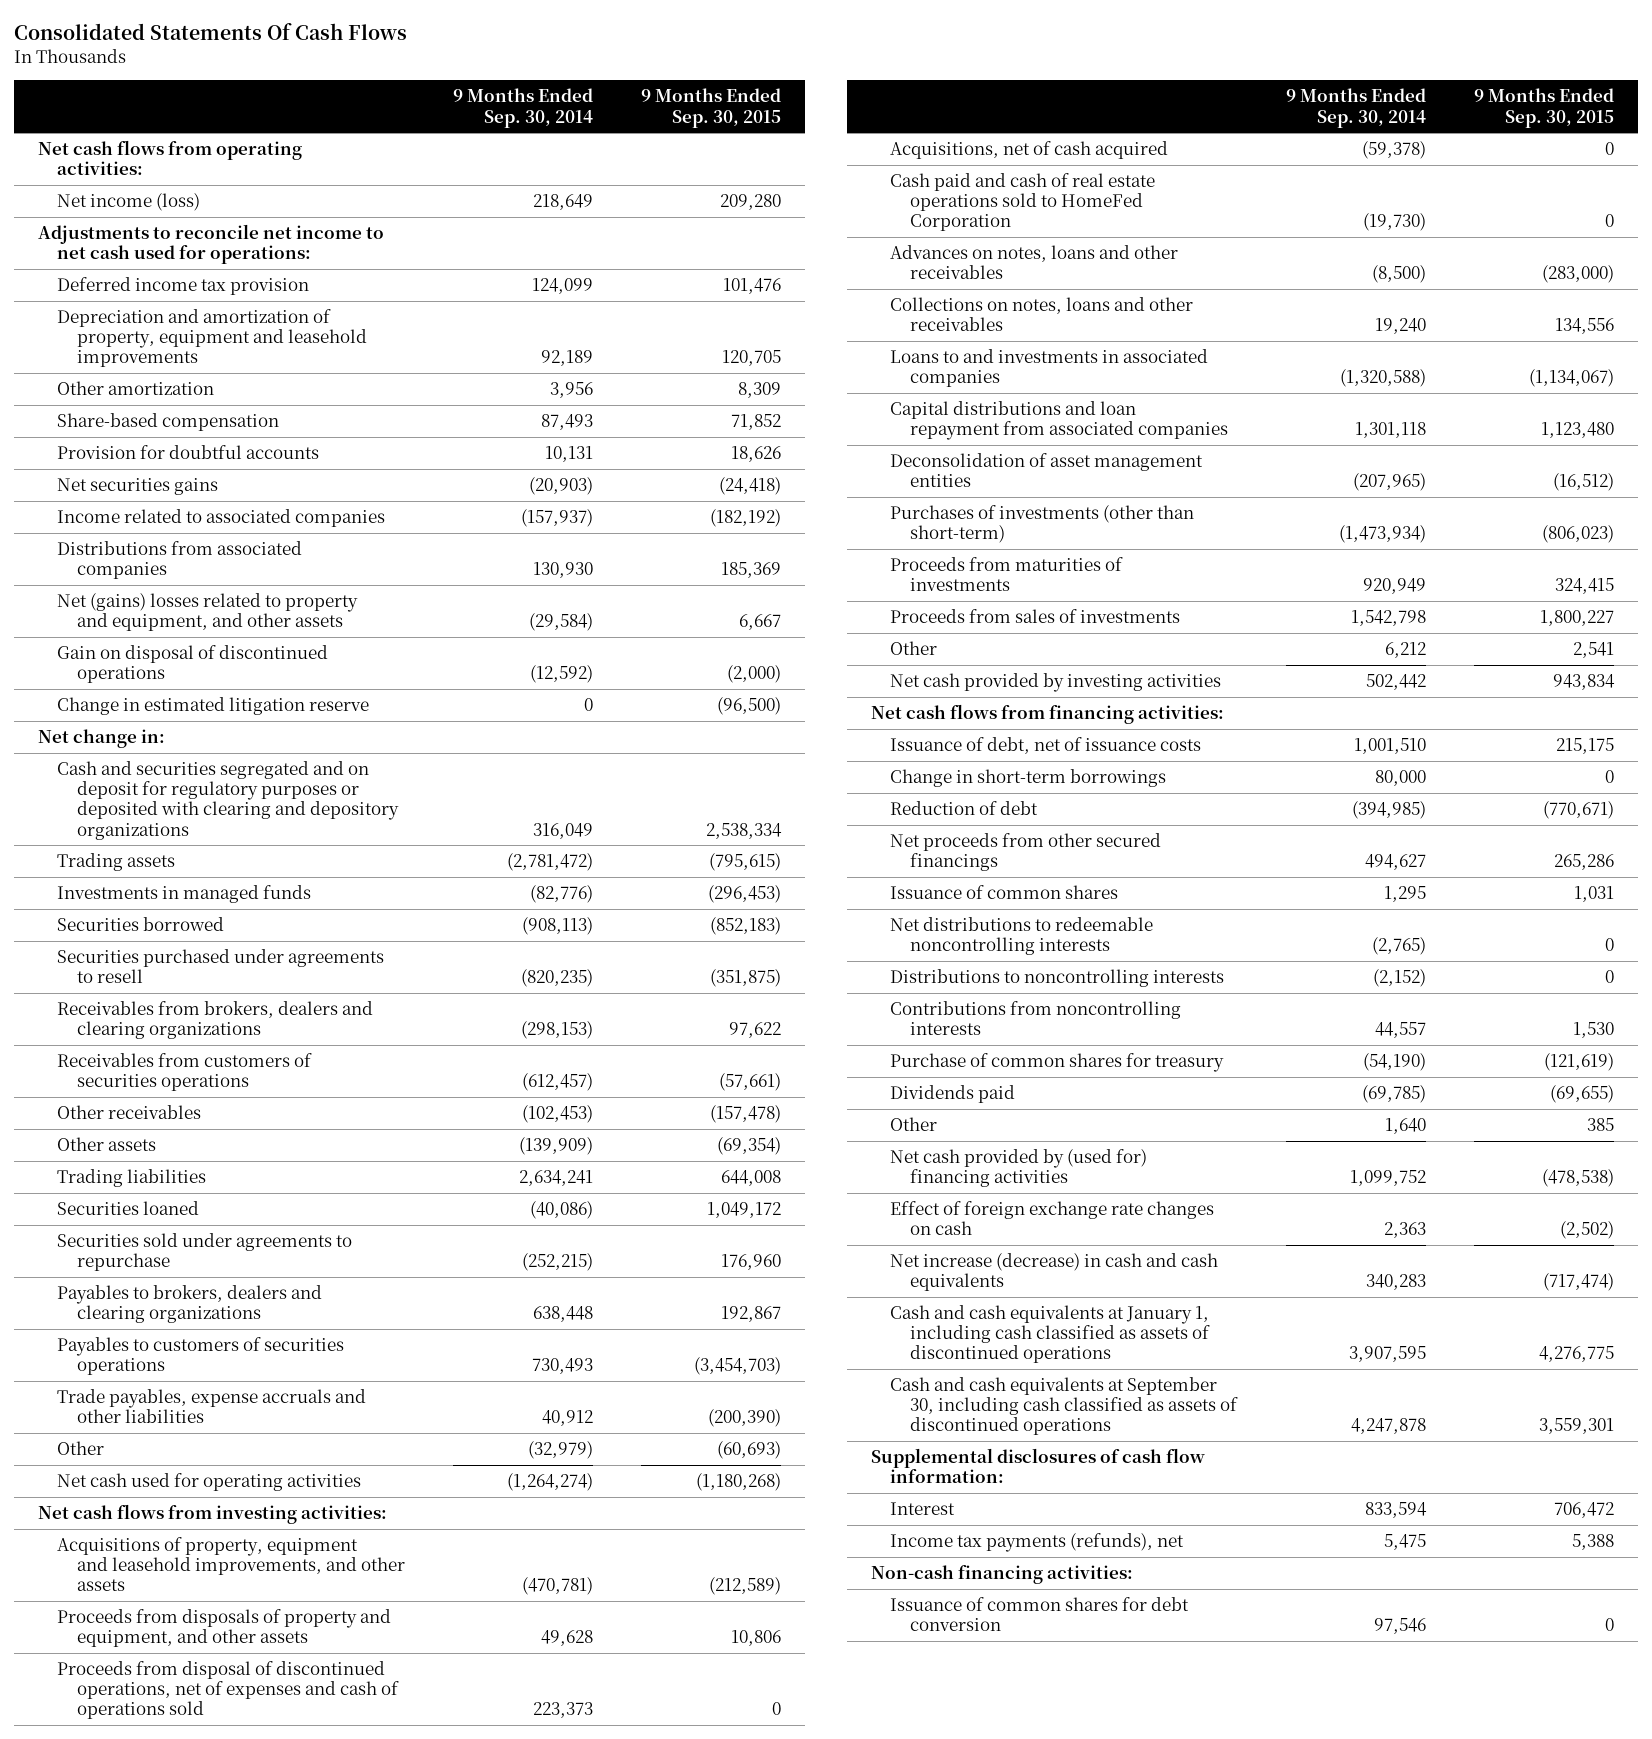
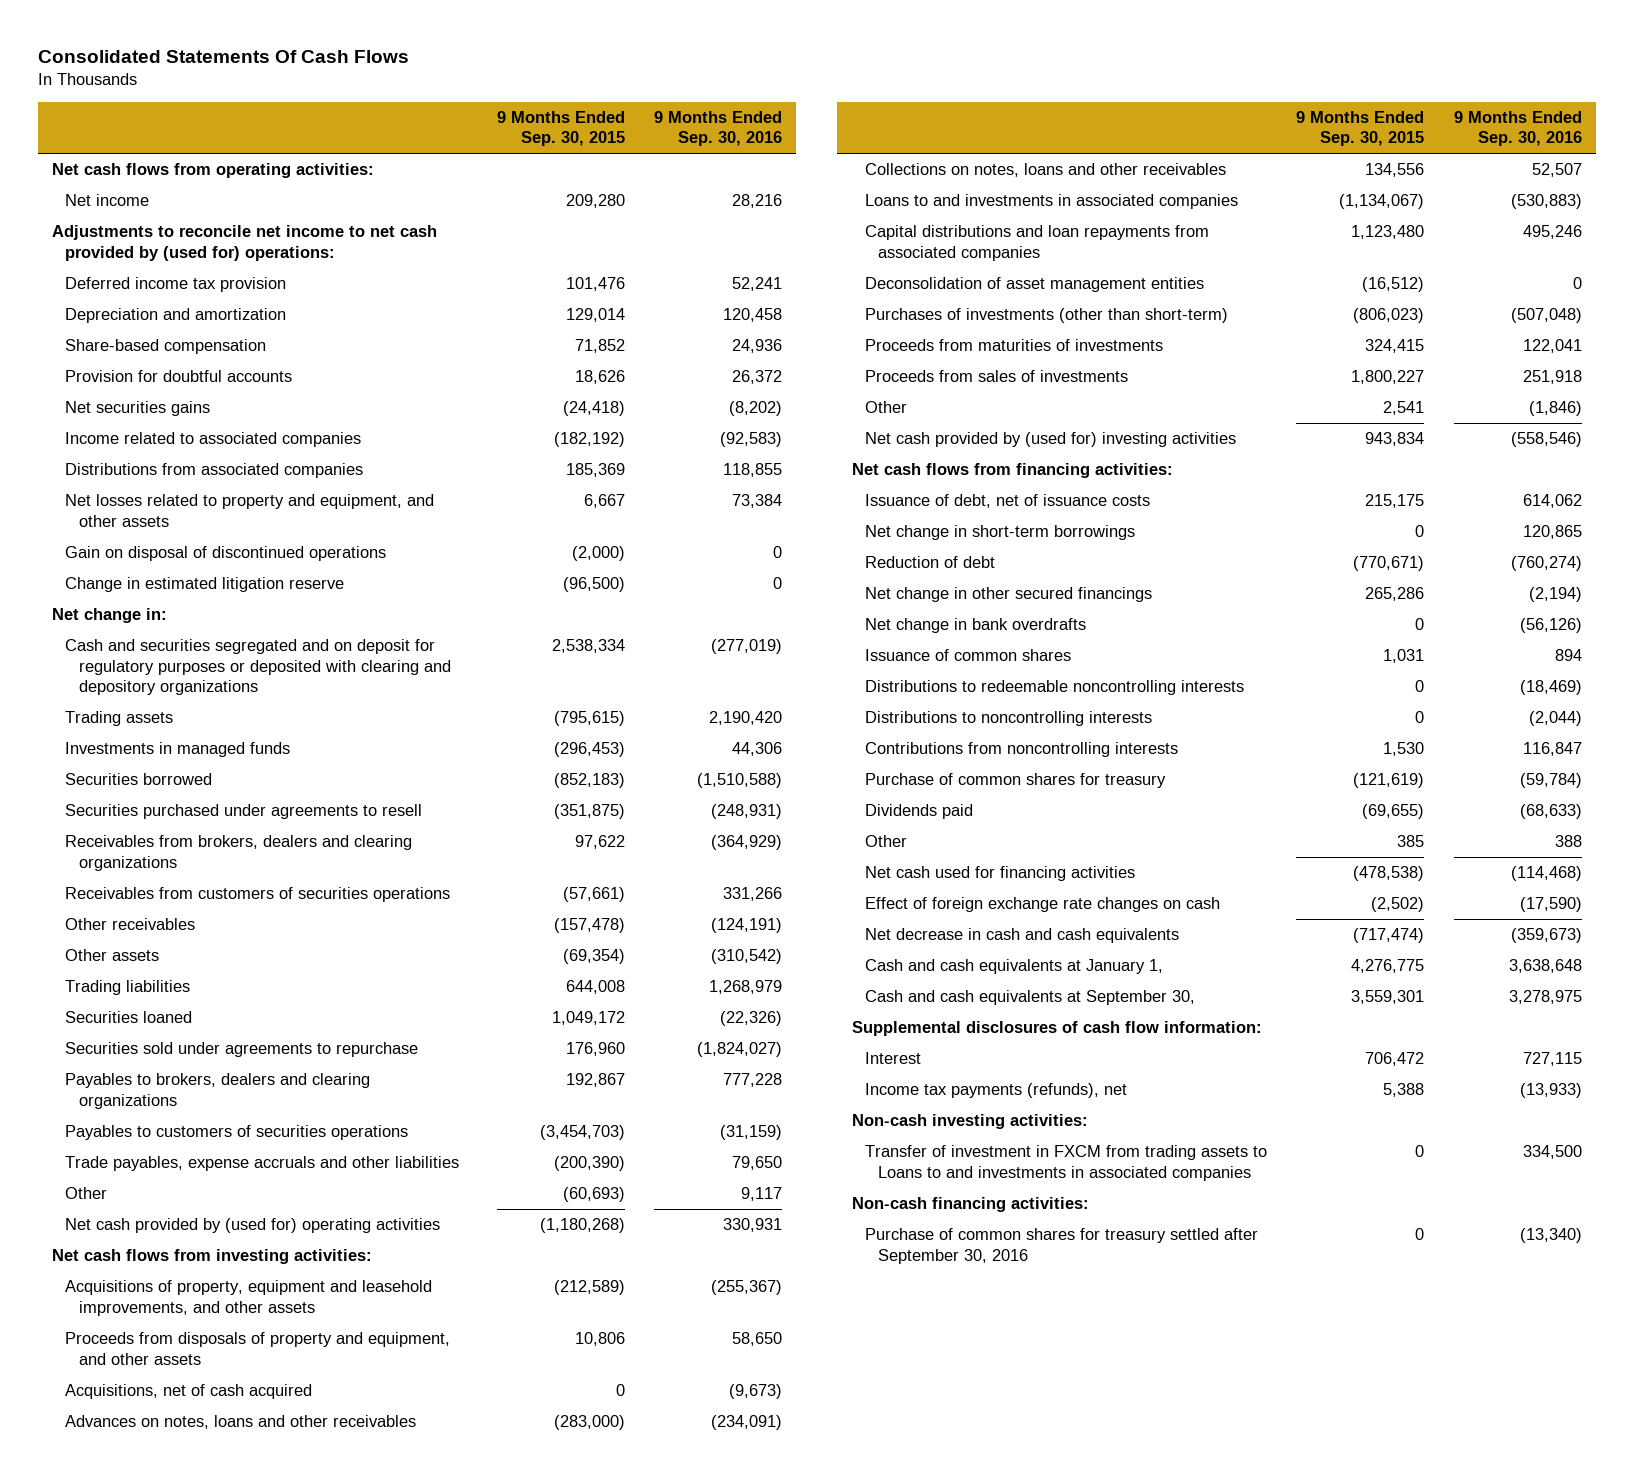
- | 9 Months Ended Sep. 30, 2014 | 9 Months Ended Sep. 30, 2015
+ | 9 Months Ended Sep. 30, 2015 | 9 Months Ended Sep. 30, 2016
- Net income (loss) | 218,649 | 209,280
- Adjustments to reconcile net income to net cash used for operations:
+ Net income | 209,280 | 28,216
+ Adjustments to reconcile net income to net cash provided by (used for) operations:
- Depreciation and amortization of property, equipment and leasehold improvements | 92,189 | 120,705
- Other amortization | 3,956 | 8,309
+ Depreciation and amortization | 129,014 | 120,458
- Net (gains) losses related to property and equipment, and other assets | (29,584) | 6,667
+ Net losses related to property and equipment, and other assets | 6,667 | 73,384
- Net cash used for operating activities | (1,264,274) | (1,180,268)
+ Net cash provided by (used for) operating activities | (1,180,268) | 330,931
- Proceeds from disposal of discontinued operations, net of expenses and cash of operations sold | 223,373 | 0
- Cash paid and cash of real estate operations sold to HomeFed Corporation | (19,730) | 0
- Capital distributions and loan repayment from associated companies | 1,301,118 | 1,123,480
+ Capital distributions and loan repayments from associated companies | 1,123,480 | 495,246
- Net cash provided by investing activities | 502,442 | 943,834
+ Net cash provided by (used for) investing activities | 943,834 | (558,546)
- Change in short-term borrowings | 80,000 | 0
+ Net change in short-term borrowings | 0 | 120,865
- Net proceeds from other secured financings | 494,627 | 265,286
+ Net change in other secured financings | 265,286 | (2,194)
+ Net change in bank overdrafts | 0 | (56,126)
- Net distributions to redeemable noncontrolling interests | (2,765) | 0
+ Distributions to redeemable noncontrolling interests | 0 | (18,469)
- Net cash provided by (used for) financing activities | 1,099,752 | (478,538)
+ Net cash used for financing activities | (478,538) | (114,468)
- Net increase (decrease) in cash and cash equivalents | 340,283 | (717,474)
- Cash and cash equivalents at January 1, including cash classified as assets of discontinued operations | 3,907,595 | 4,276,775
- Cash and cash equivalents at September 30, including cash classified as assets of discontinued operations | 4,247,878 | 3,559,301
+ Net decrease in cash and cash equivalents | (717,474) | (359,673)
+ Cash and cash equivalents at January 1, | 4,276,775 | 3,638,648
+ Cash and cash equivalents at September 30, | 3,559,301 | 3,278,975
+ Non-cash investing activities:
+ Transfer of investment in FXCM from trading assets to Loans to and investments in associated companies | 0 | 334,500
- Issuance of common shares for debt conversion | 97,546 | 0
+ Purchase of common shares for treasury settled after September 30, 2016 | 0 | (13,340)

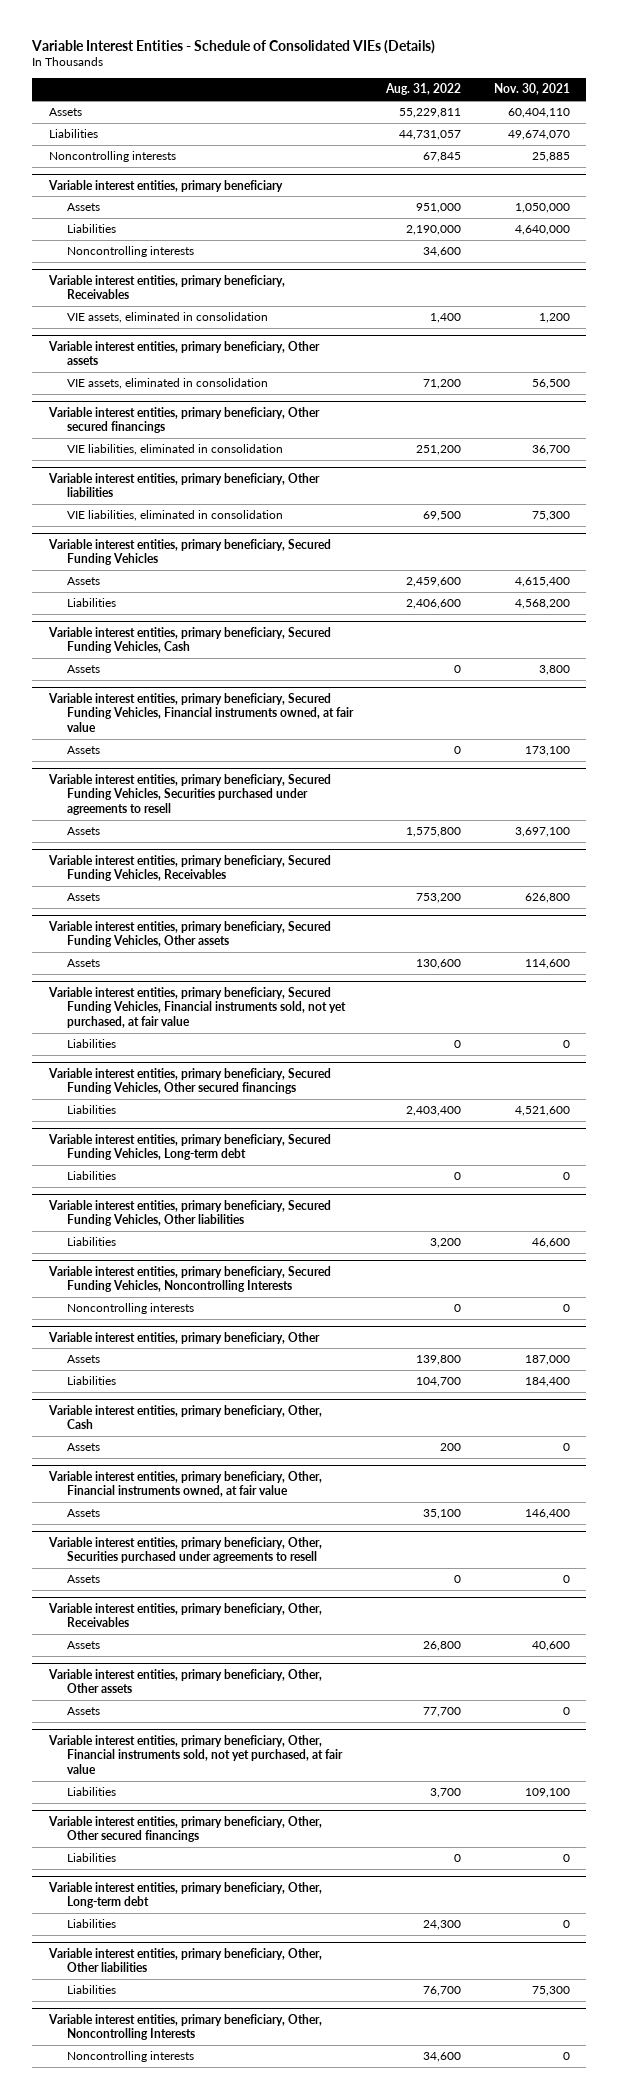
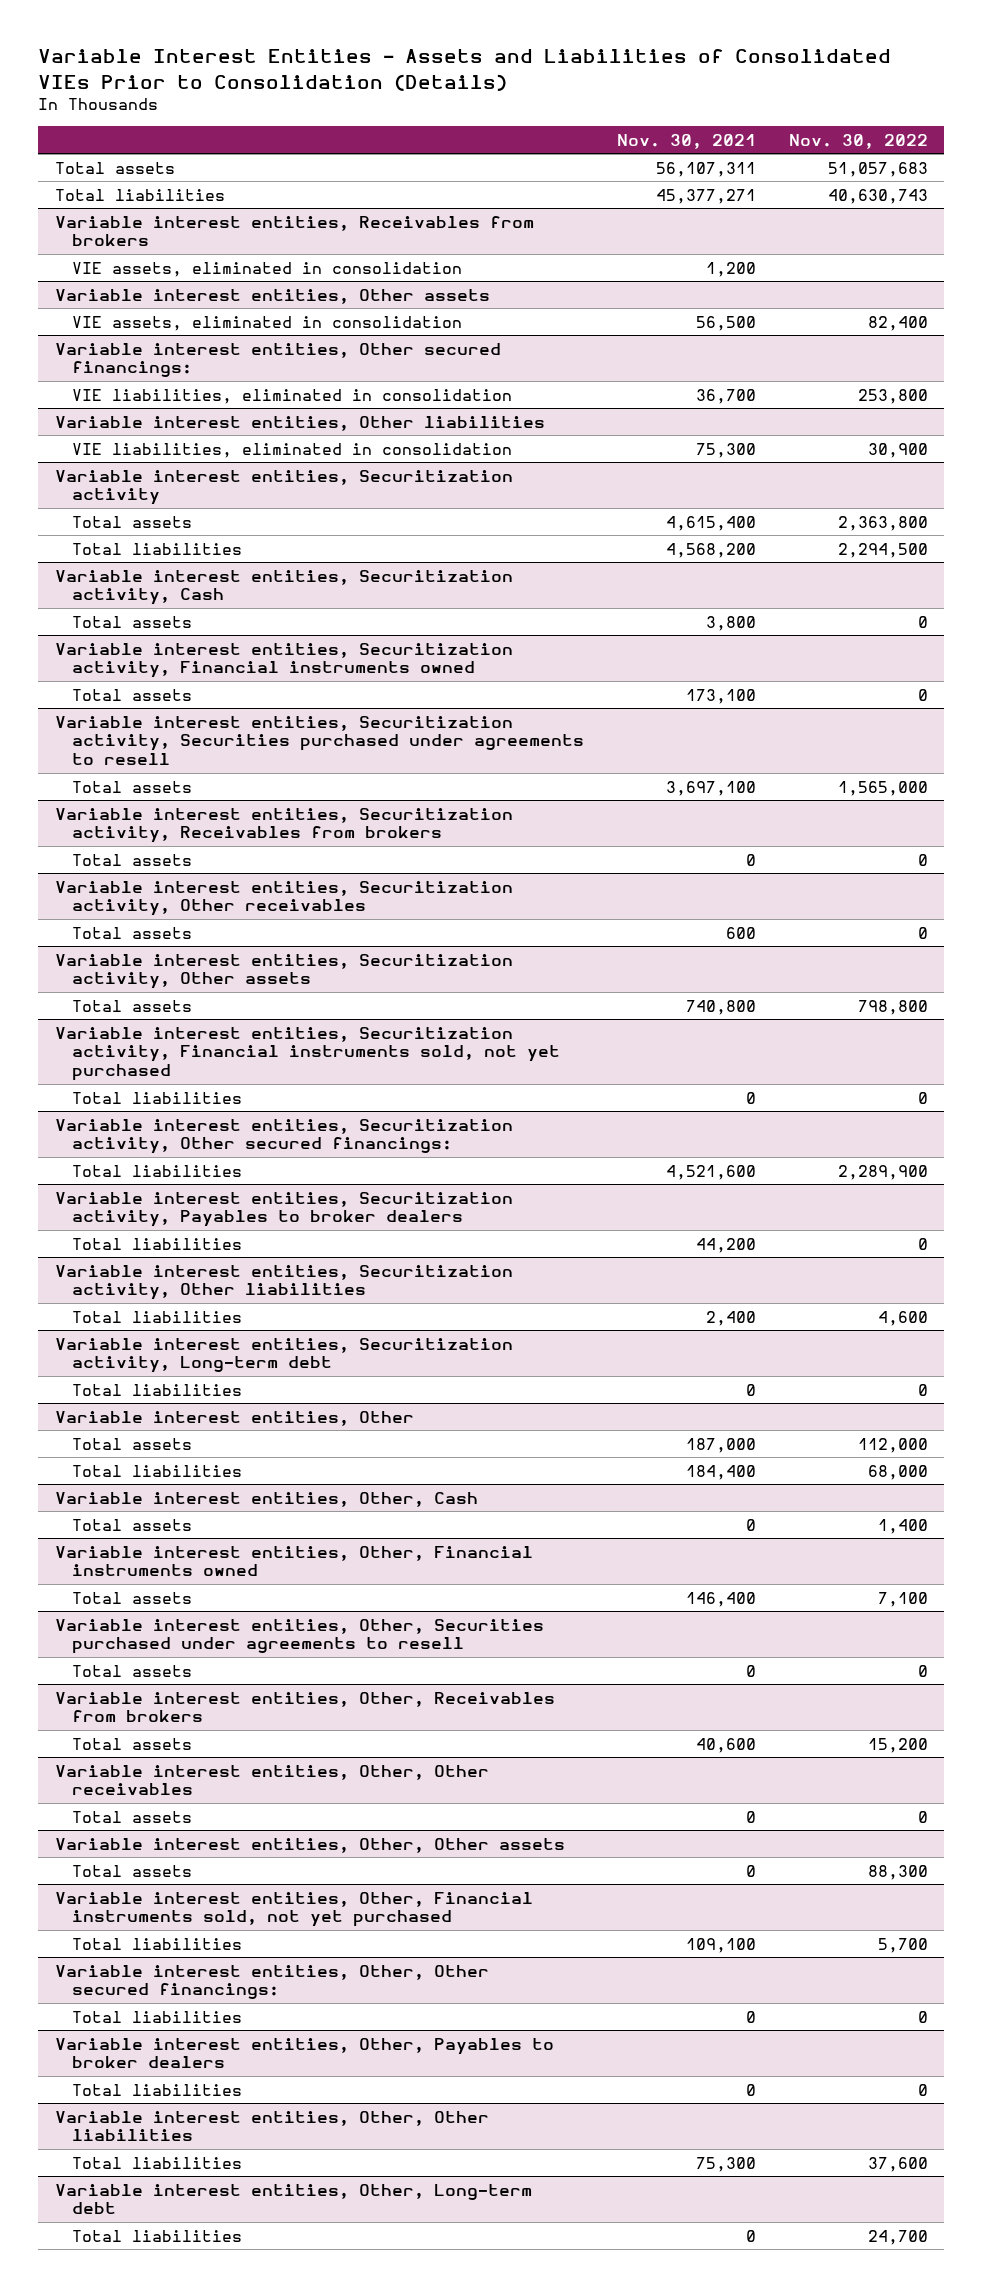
- Variable Interest Entities - Schedule of Consolidated VIEs (Details)
+ Variable Interest Entities - Assets and Liabilities of Consolidated VIEs Prior to Consolidation (Details)
- | Aug. 31, 2022 | Nov. 30, 2021
+ | Nov. 30, 2021 | Nov. 30, 2022
- Assets | 55,229,811 | 60,404,110
- Liabilities | 44,731,057 | 49,674,070
- Noncontrolling interests | 67,845 | 25,885
- Variable interest entities, primary beneficiary
- Assets | 951,000 | 1,050,000
- Liabilities | 2,190,000 | 4,640,000
- Noncontrolling interests | 34,600 |
- Variable interest entities, primary beneficiary, Receivables
+ Total assets | 56,107,311 | 51,057,683
+ Total liabilities | 45,377,271 | 40,630,743
+ Variable interest entities, Receivables from brokers
- Variable interest entities, primary beneficiary, Other assets
+ Variable interest entities, Other assets
- Variable interest entities, primary beneficiary, Other secured financings
+ Variable interest entities, Other secured financings:
- Variable interest entities, primary beneficiary, Other liabilities
+ Variable interest entities, Other liabilities
- Variable interest entities, primary beneficiary, Secured Funding Vehicles
- Assets | 2,459,600 | 4,615,400
- Liabilities | 2,406,600 | 4,568,200
- Variable interest entities, primary beneficiary, Secured Funding Vehicles, Cash
- Assets | 0 | 3,800
- Variable interest entities, primary beneficiary, Secured Funding Vehicles, Financial instruments owned, at fair value
- Assets | 0 | 173,100
- Variable interest entities, primary beneficiary, Secured Funding Vehicles, Securities purchased under agreements to resell
- Assets | 1,575,800 | 3,697,100
- Variable interest entities, primary beneficiary, Secured Funding Vehicles, Receivables
- Assets | 753,200 | 626,800
- Variable interest entities, primary beneficiary, Secured Funding Vehicles, Other assets
- Assets | 130,600 | 114,600
- Variable interest entities, primary beneficiary, Secured Funding Vehicles, Financial instruments sold, not yet purchased, at fair value
- Liabilities | 0 | 0
- Variable interest entities, primary beneficiary, Secured Funding Vehicles, Other secured financings
- Liabilities | 2,403,400 | 4,521,600
- Variable interest entities, primary beneficiary, Secured Funding Vehicles, Long-term debt
- Liabilities | 0 | 0
- Variable interest entities, primary beneficiary, Secured Funding Vehicles, Other liabilities
- Liabilities | 3,200 | 46,600
- Variable interest entities, primary beneficiary, Secured Funding Vehicles, Noncontrolling Interests
- Noncontrolling interests | 0 | 0
- Variable interest entities, primary beneficiary, Other
- Assets | 139,800 | 187,000
- Liabilities | 104,700 | 184,400
- Variable interest entities, primary beneficiary, Other, Cash
- Assets | 200 | 0
- Variable interest entities, primary beneficiary, Other, Financial instruments owned, at fair value
- Assets | 35,100 | 146,400
- Variable interest entities, primary beneficiary, Other, Securities purchased under agreements to resell
- Assets | 0 | 0
- Variable interest entities, primary beneficiary, Other, Receivables
- Assets | 26,800 | 40,600
- Variable interest entities, primary beneficiary, Other, Other assets
- Assets | 77,700 | 0
- Variable interest entities, primary beneficiary, Other, Financial instruments sold, not yet purchased, at fair value
- Liabilities | 3,700 | 109,100
- Variable interest entities, primary beneficiary, Other, Other secured financings
- Liabilities | 0 | 0
- Variable interest entities, primary beneficiary, Other, Long-term debt
- Liabilities | 24,300 | 0
- Variable interest entities, primary beneficiary, Other, Other liabilities
- Liabilities | 76,700 | 75,300
- Variable interest entities, primary beneficiary, Other, Noncontrolling Interests
- Noncontrolling interests | 34,600 | 0
+ Variable interest entities, Securitization activity
+ Total assets | 4,615,400 | 2,363,800
+ Total liabilities | 4,568,200 | 2,294,500
+ Variable interest entities, Securitization activity, Cash
+ Total assets | 3,800 | 0
+ Variable interest entities, Securitization activity, Financial instruments owned
+ Total assets | 173,100 | 0
+ Variable interest entities, Securitization activity, Securities purchased under agreements to resell
+ Total assets | 3,697,100 | 1,565,000
+ Variable interest entities, Securitization activity, Receivables from brokers
+ Total assets | 0 | 0
+ Variable interest entities, Securitization activity, Other receivables
+ Total assets | 600 | 0
+ Variable interest entities, Securitization activity, Other assets
+ Total assets | 740,800 | 798,800
+ Variable interest entities, Securitization activity, Financial instruments sold, not yet purchased
+ Total liabilities | 0 | 0
+ Variable interest entities, Securitization activity, Other secured financings:
+ Total liabilities | 4,521,600 | 2,289,900
+ Variable interest entities, Securitization activity, Payables to broker dealers
+ Total liabilities | 44,200 | 0
+ Variable interest entities, Securitization activity, Other liabilities
+ Total liabilities | 2,400 | 4,600
+ Variable interest entities, Securitization activity, Long-term debt
+ Total liabilities | 0 | 0
+ Variable interest entities, Other
+ Total assets | 187,000 | 112,000
+ Total liabilities | 184,400 | 68,000
+ Variable interest entities, Other, Cash
+ Total assets | 0 | 1,400
+ Variable interest entities, Other, Financial instruments owned
+ Total assets | 146,400 | 7,100
+ Variable interest entities, Other, Securities purchased under agreements to resell
+ Total assets | 0 | 0
+ Variable interest entities, Other, Receivables from brokers
+ Total assets | 40,600 | 15,200
+ Variable interest entities, Other, Other receivables
+ Total assets | 0 | 0
+ Variable interest entities, Other, Other assets
+ Total assets | 0 | 88,300
+ Variable interest entities, Other, Financial instruments sold, not yet purchased
+ Total liabilities | 109,100 | 5,700
+ Variable interest entities, Other, Other secured financings:
+ Total liabilities | 0 | 0
+ Variable interest entities, Other, Payables to broker dealers
+ Total liabilities | 0 | 0
+ Variable interest entities, Other, Other liabilities
+ Total liabilities | 75,300 | 37,600
+ Variable interest entities, Other, Long-term debt
+ Total liabilities | 0 | 24,700

